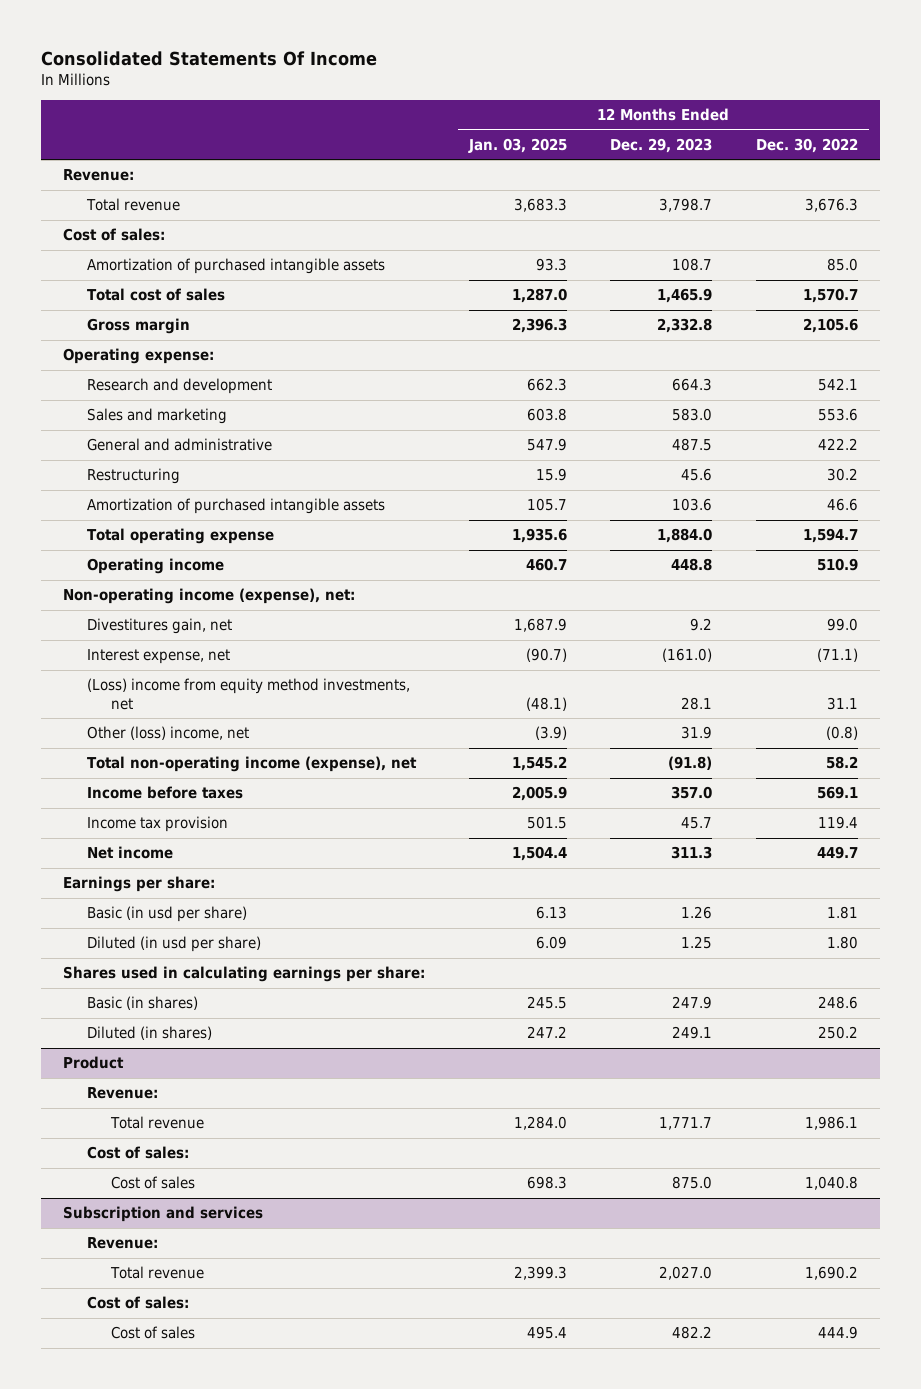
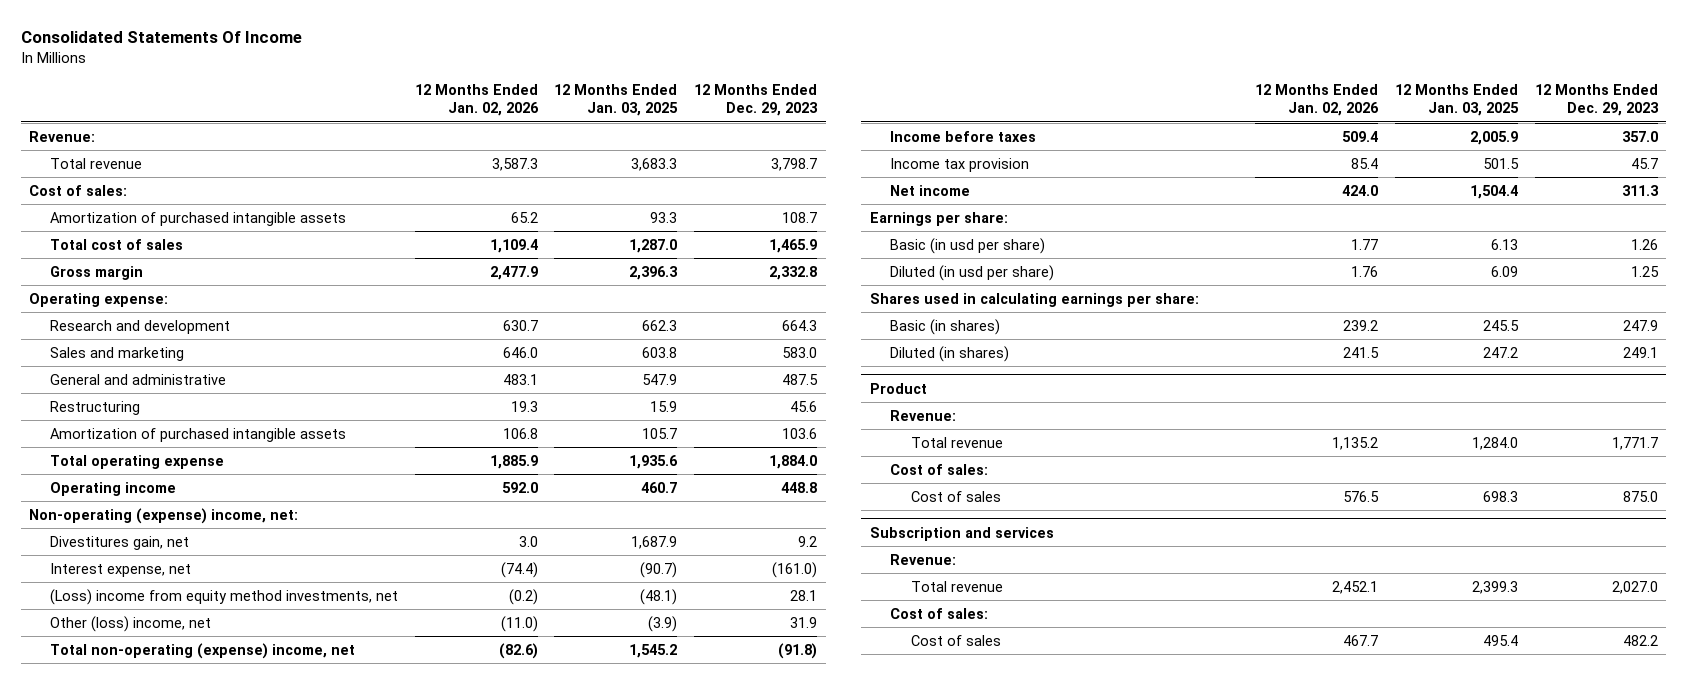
- | 12 Months Ended Jan. 03, 2025 | 12 Months Ended Dec. 29, 2023 | 12 Months Ended Dec. 30, 2022
+ | 12 Months Ended Jan. 02, 2026 | 12 Months Ended Jan. 03, 2025 | 12 Months Ended Dec. 29, 2023
- Non-operating income (expense), net:
+ Non-operating (expense) income, net:
- Total non-operating income (expense), net | 1,545.2 | (91.8) | 58.2
+ Total non-operating (expense) income, net | (82.6) | 1,545.2 | (91.8)

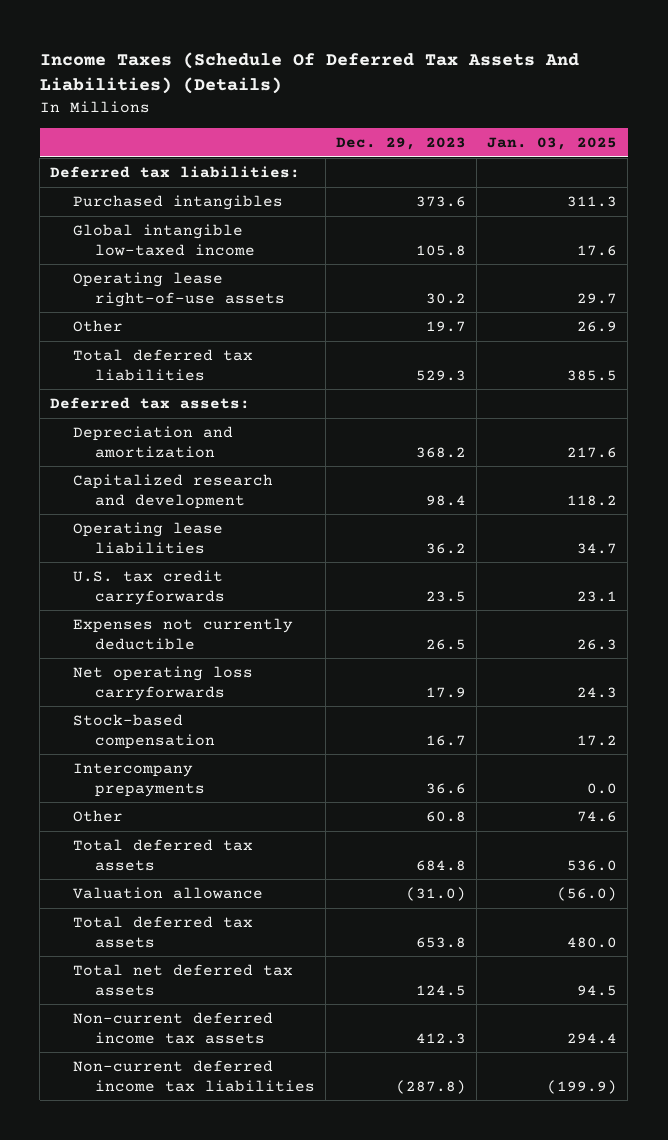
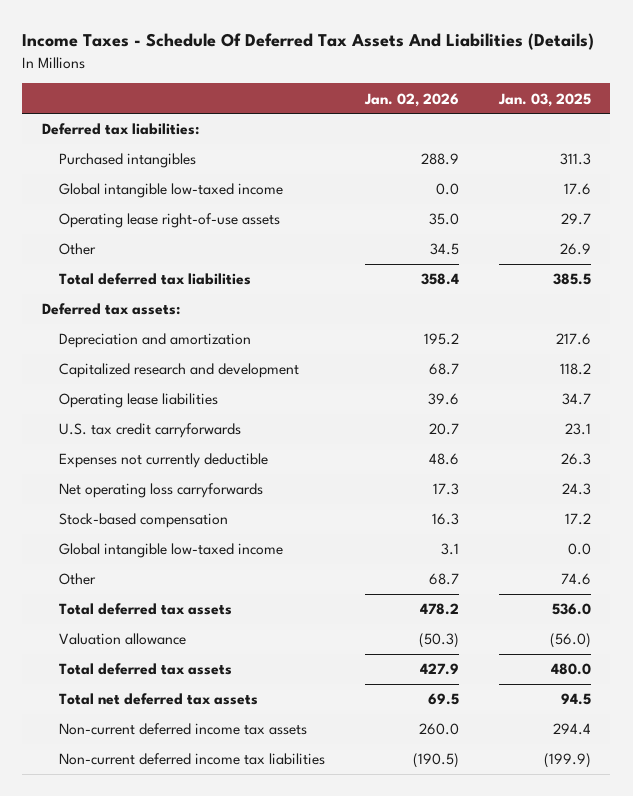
- Income Taxes (Schedule Of Deferred Tax Assets And Liabilities) (Details)
+ Income Taxes - Schedule Of Deferred Tax Assets And Liabilities (Details)
- | Dec. 29, 2023 | Jan. 03, 2025
+ | Jan. 02, 2026 | Jan. 03, 2025
- Intercompany prepayments | 36.6 | 0.0
+ Global intangible low-taxed income | 3.1 | 0.0

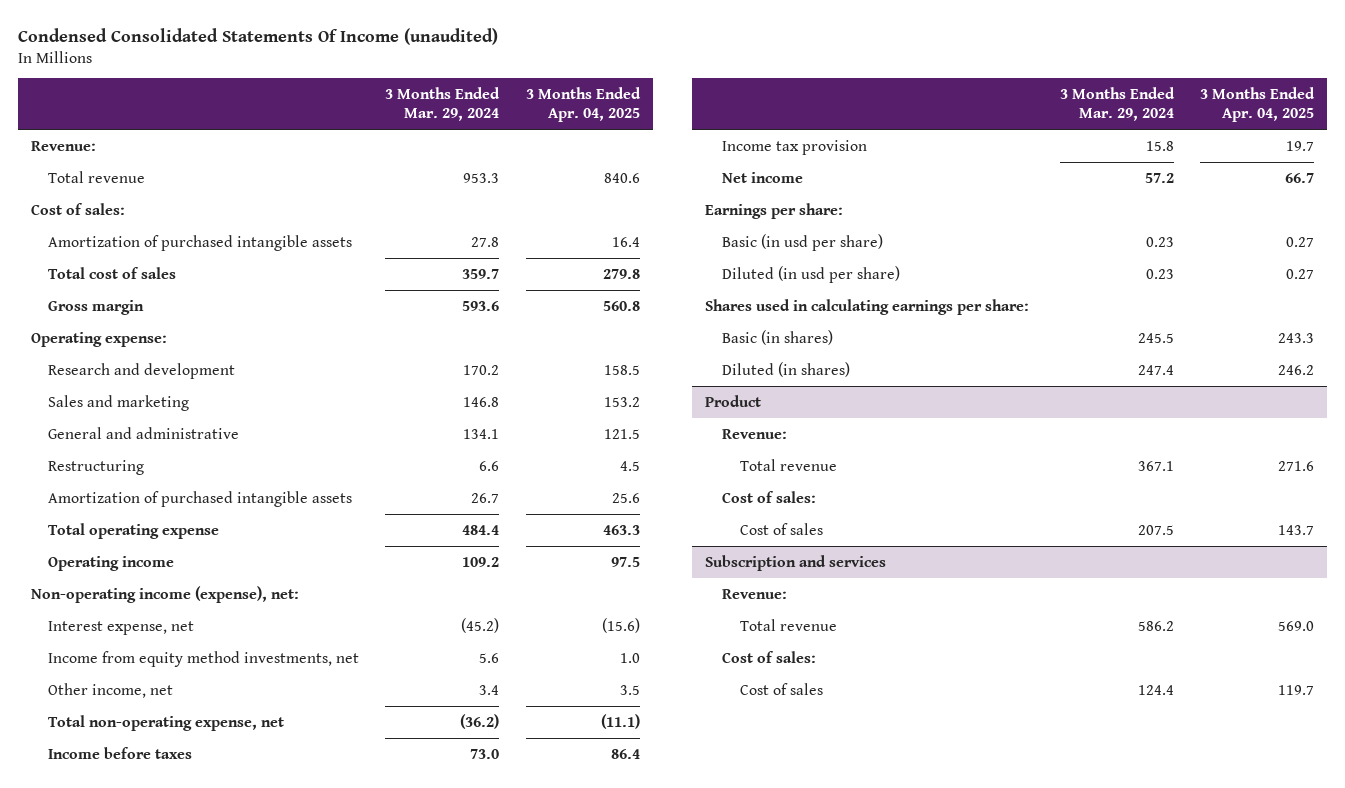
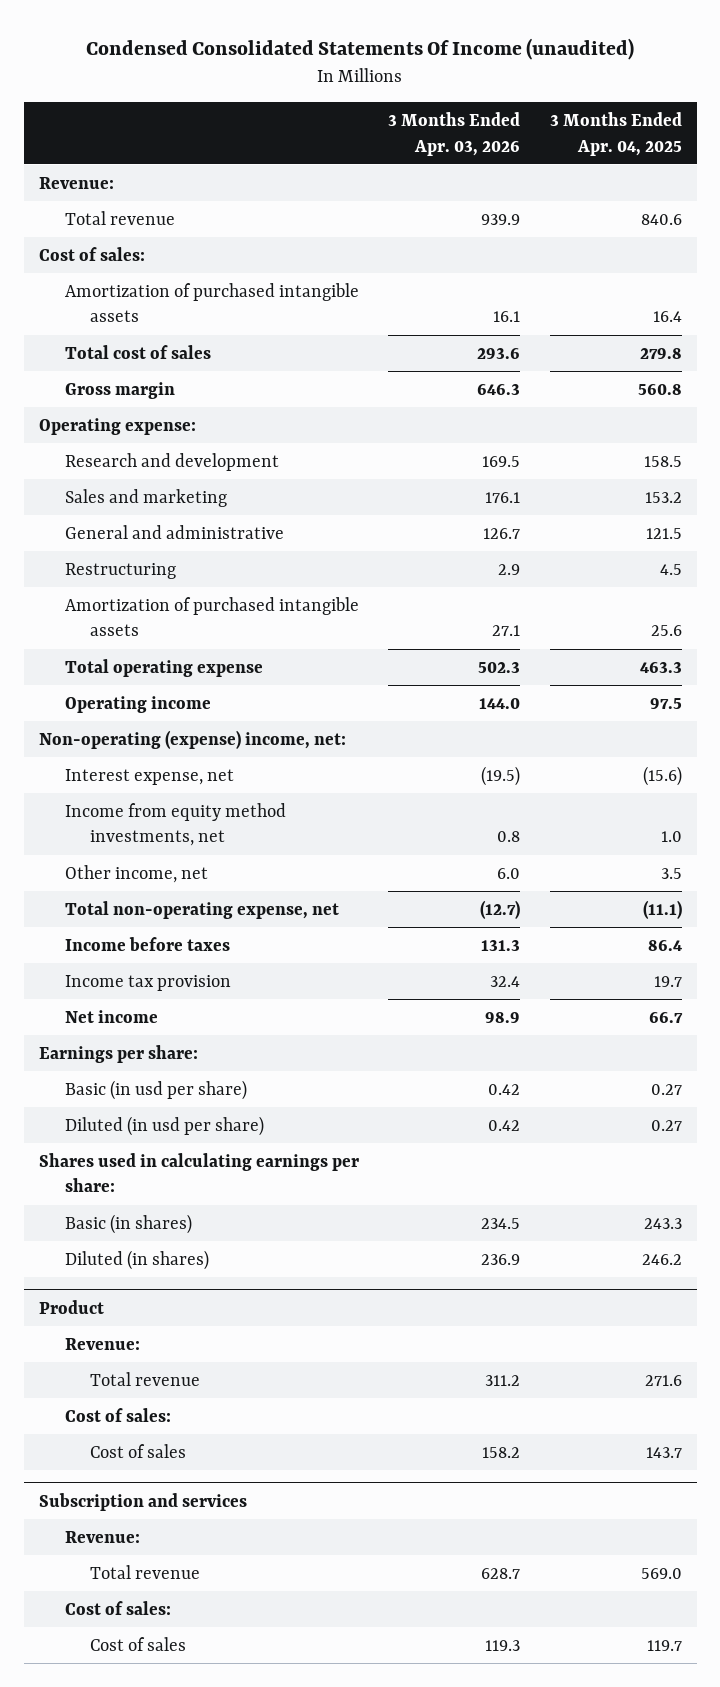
- | 3 Months Ended Mar. 29, 2024 | 3 Months Ended Apr. 04, 2025
+ | 3 Months Ended Apr. 03, 2026 | 3 Months Ended Apr. 04, 2025
- Non-operating income (expense), net:
+ Non-operating (expense) income, net:

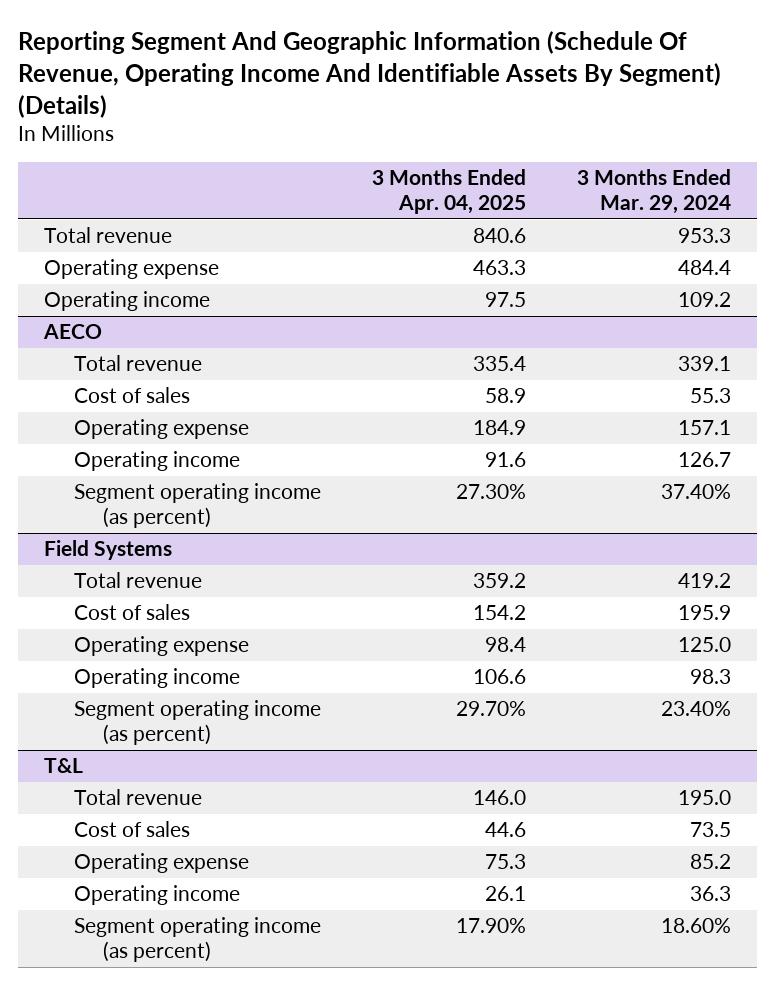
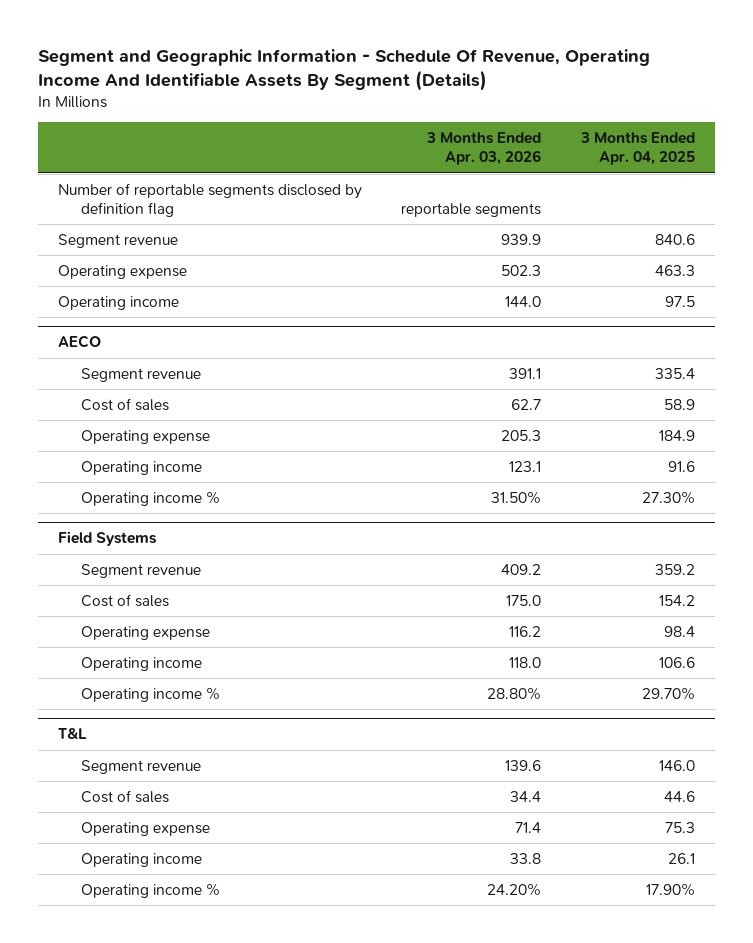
- Reporting Segment And Geographic Information (Schedule Of Revenue, Operating Income And Identifiable Assets By Segment) (Details)
+ Segment and Geographic Information - Schedule Of Revenue, Operating Income And Identifiable Assets By Segment (Details)
- | 3 Months Ended Apr. 04, 2025 | 3 Months Ended Mar. 29, 2024
+ | 3 Months Ended Apr. 03, 2026 | 3 Months Ended Apr. 04, 2025
- Total revenue | 840.6 | 953.3
+ Number of reportable segments disclosed by definition flag | reportable segments |
+ Segment revenue | 939.9 | 840.6
@ AECO
- Total revenue | 335.4 | 339.1
+ Segment revenue | 391.1 | 335.4
- Segment operating income (as percent) | 27.30% | 37.40%
+ Operating income % | 31.50% | 27.30%
@ Field Systems
- Total revenue | 359.2 | 419.2
+ Segment revenue | 409.2 | 359.2
- Segment operating income (as percent) | 29.70% | 23.40%
+ Operating income % | 28.80% | 29.70%
@ T&L
- Total revenue | 146.0 | 195.0
+ Segment revenue | 139.6 | 146.0
- Segment operating income (as percent) | 17.90% | 18.60%
+ Operating income % | 24.20% | 17.90%

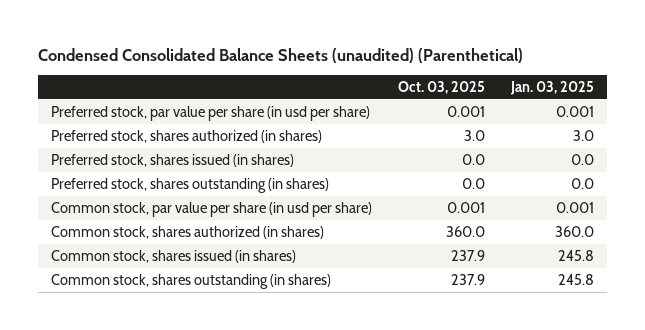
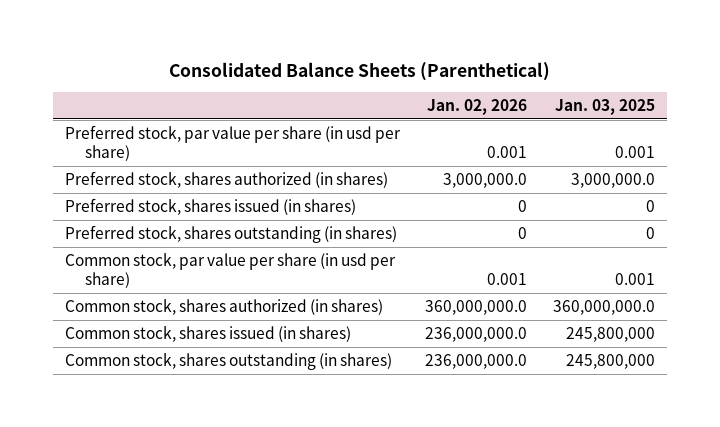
- Condensed Consolidated Balance Sheets (unaudited) (Parenthetical)
+ Consolidated Balance Sheets (Parenthetical)
- | Oct. 03, 2025 | Jan. 03, 2025
+ | Jan. 02, 2026 | Jan. 03, 2025
- Preferred stock, shares authorized (in shares) | 3.0 | 3.0
- Preferred stock, shares issued (in shares) | 0.0 | 0.0
- Preferred stock, shares outstanding (in shares) | 0.0 | 0.0
+ Preferred stock, shares authorized (in shares) | 3,000,000.0 | 3,000,000.0
+ Preferred stock, shares issued (in shares) | 0 | 0
+ Preferred stock, shares outstanding (in shares) | 0 | 0
- Common stock, shares authorized (in shares) | 360.0 | 360.0
- Common stock, shares issued (in shares) | 237.9 | 245.8
- Common stock, shares outstanding (in shares) | 237.9 | 245.8
+ Common stock, shares authorized (in shares) | 360,000,000.0 | 360,000,000.0
+ Common stock, shares issued (in shares) | 236,000,000.0 | 245,800,000
+ Common stock, shares outstanding (in shares) | 236,000,000.0 | 245,800,000

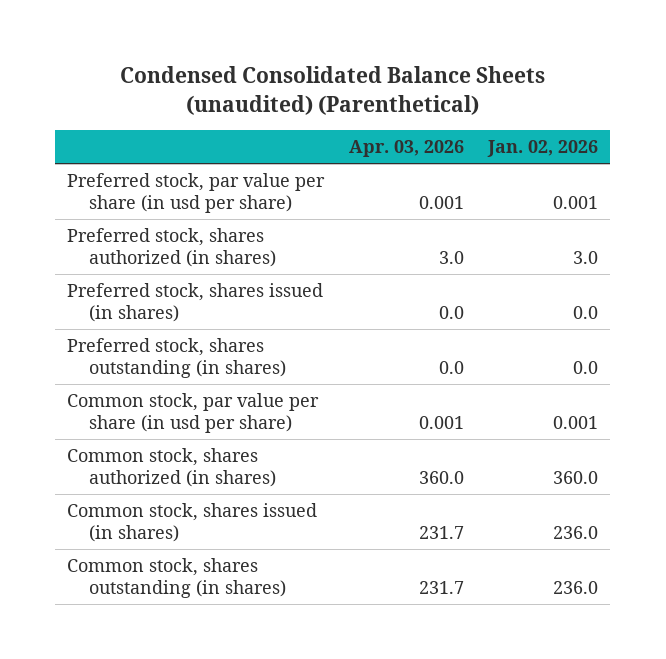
- Consolidated Balance Sheets (Parenthetical)
+ Condensed Consolidated Balance Sheets (unaudited) (Parenthetical)
- | Jan. 02, 2026 | Jan. 03, 2025
+ | Apr. 03, 2026 | Jan. 02, 2026
- Preferred stock, shares authorized (in shares) | 3,000,000.0 | 3,000,000.0
- Preferred stock, shares issued (in shares) | 0 | 0
- Preferred stock, shares outstanding (in shares) | 0 | 0
+ Preferred stock, shares authorized (in shares) | 3.0 | 3.0
+ Preferred stock, shares issued (in shares) | 0.0 | 0.0
+ Preferred stock, shares outstanding (in shares) | 0.0 | 0.0
- Common stock, shares authorized (in shares) | 360,000,000.0 | 360,000,000.0
- Common stock, shares issued (in shares) | 236,000,000.0 | 245,800,000
- Common stock, shares outstanding (in shares) | 236,000,000.0 | 245,800,000
+ Common stock, shares authorized (in shares) | 360.0 | 360.0
+ Common stock, shares issued (in shares) | 231.7 | 236.0
+ Common stock, shares outstanding (in shares) | 231.7 | 236.0

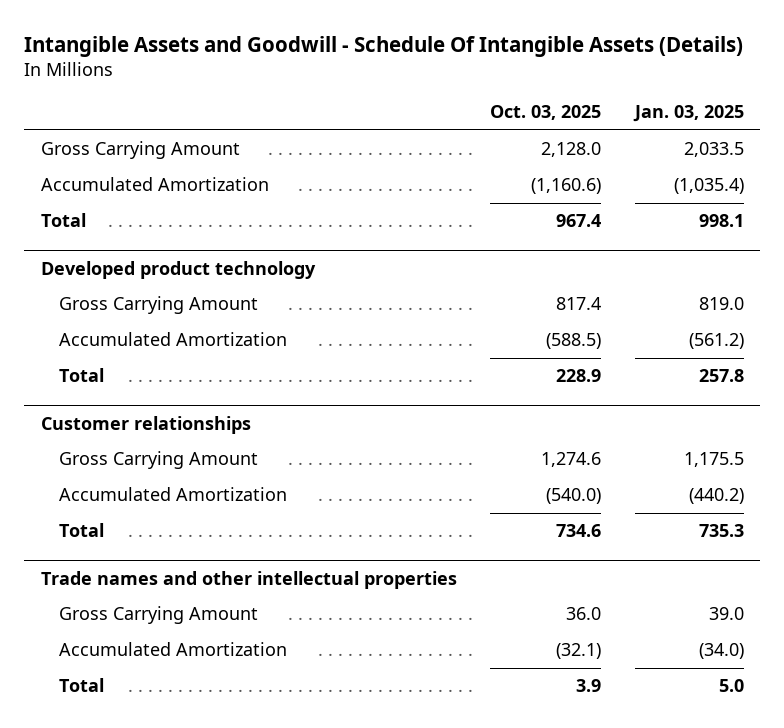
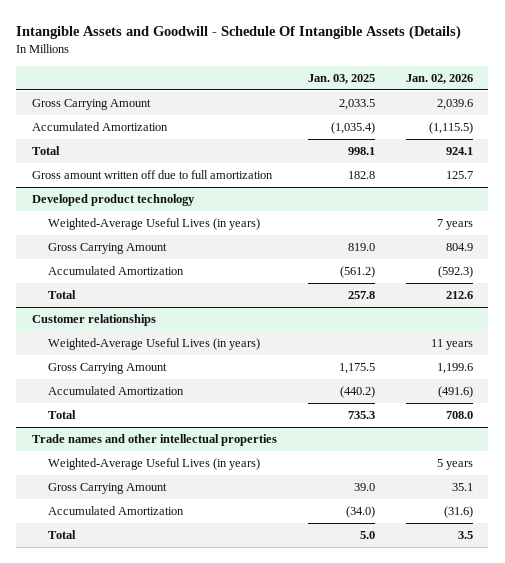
- | Oct. 03, 2025 | Jan. 03, 2025
+ | Jan. 03, 2025 | Jan. 02, 2026
+ Gross amount written off due to full amortization | 182.8 | 125.7
@ Developed product technology
+ Weighted-Average Useful Lives (in years) | | 7 years
@ Customer relationships
+ Weighted-Average Useful Lives (in years) | | 11 years
@ Trade names and other intellectual properties
+ Weighted-Average Useful Lives (in years) | | 5 years

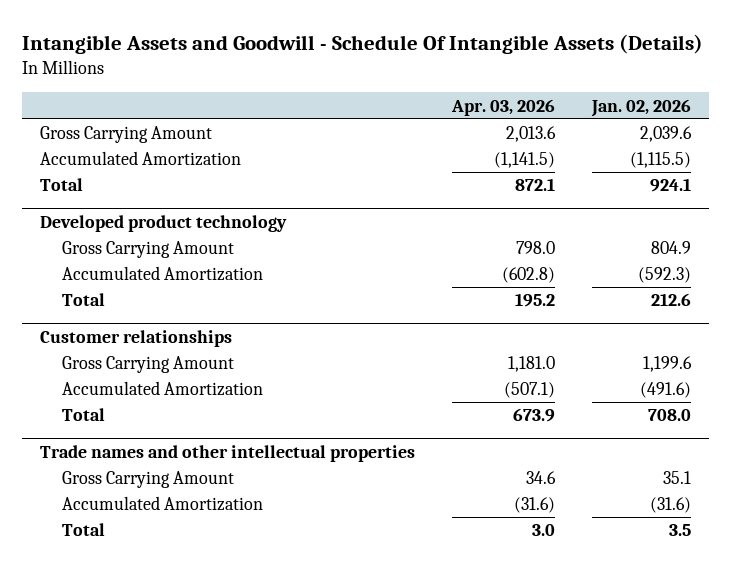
- | Jan. 03, 2025 | Jan. 02, 2026
+ | Apr. 03, 2026 | Jan. 02, 2026
- Gross amount written off due to full amortization | 182.8 | 125.7
@ Developed product technology
- Weighted-Average Useful Lives (in years) | | 7 years
@ Customer relationships
- Weighted-Average Useful Lives (in years) | | 11 years
@ Trade names and other intellectual properties
- Weighted-Average Useful Lives (in years) | | 5 years

